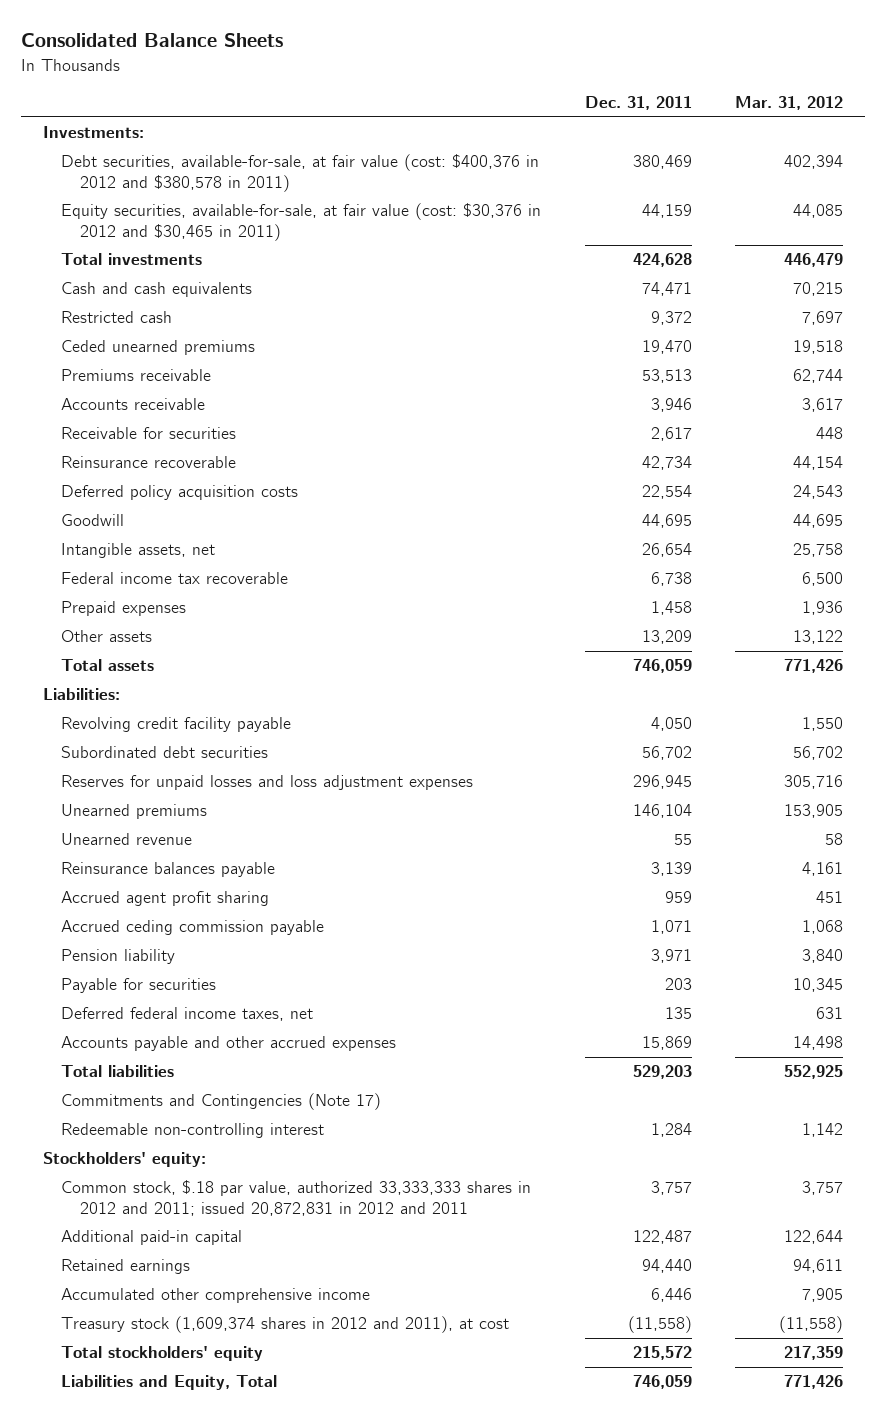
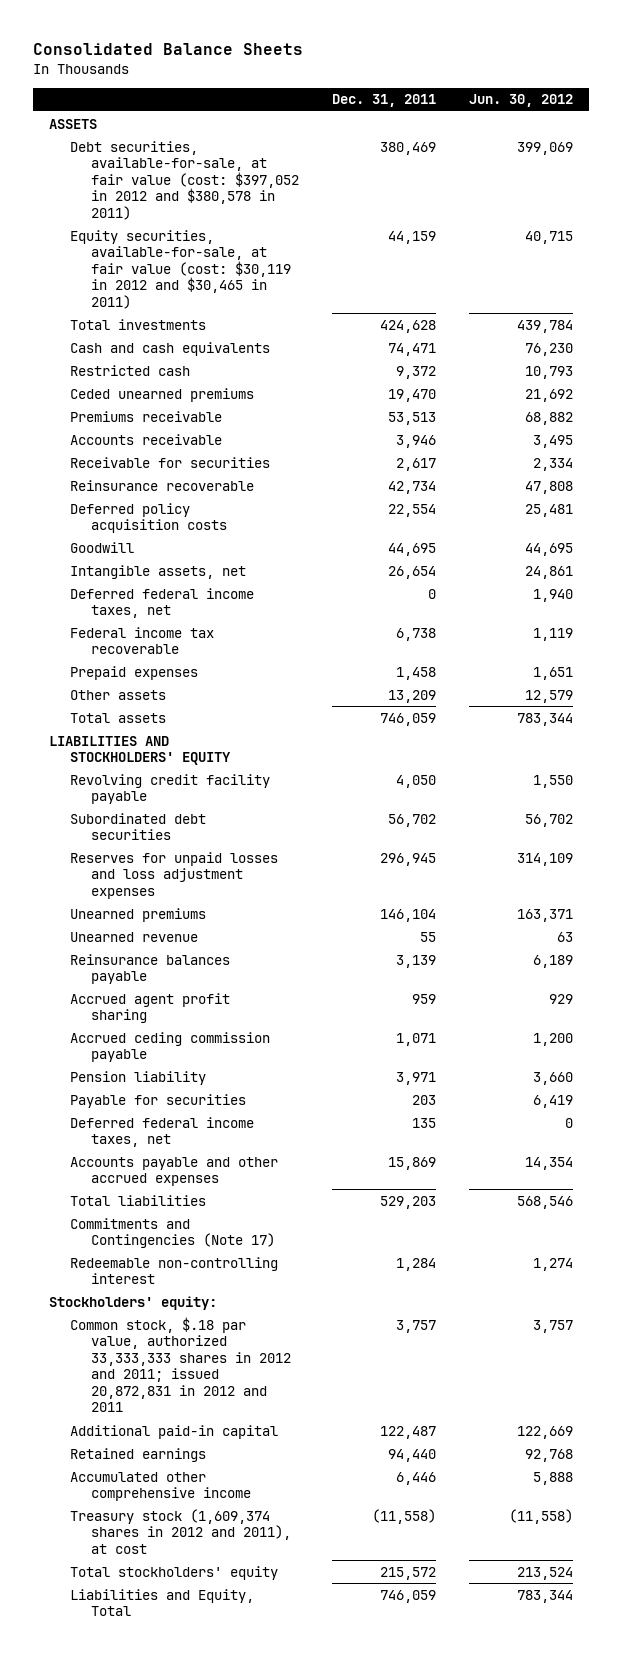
- | Dec. 31, 2011 | Mar. 31, 2012
+ | Dec. 31, 2011 | Jun. 30, 2012
- Investments:
- Debt securities, available-for-sale, at fair value (cost: $400,376 in 2012 and $380,578 in 2011) | 380,469 | 402,394
- Equity securities, available-for-sale, at fair value (cost: $30,376 in 2012 and $30,465 in 2011) | 44,159 | 44,085
+ ASSETS
+ Debt securities, available-for-sale, at fair value (cost: $397,052 in 2012 and $380,578 in 2011) | 380,469 | 399,069
+ Equity securities, available-for-sale, at fair value (cost: $30,119 in 2012 and $30,465 in 2011) | 44,159 | 40,715
+ Deferred federal income taxes, net | 0 | 1,940
- Liabilities:
+ LIABILITIES AND STOCKHOLDERS' EQUITY

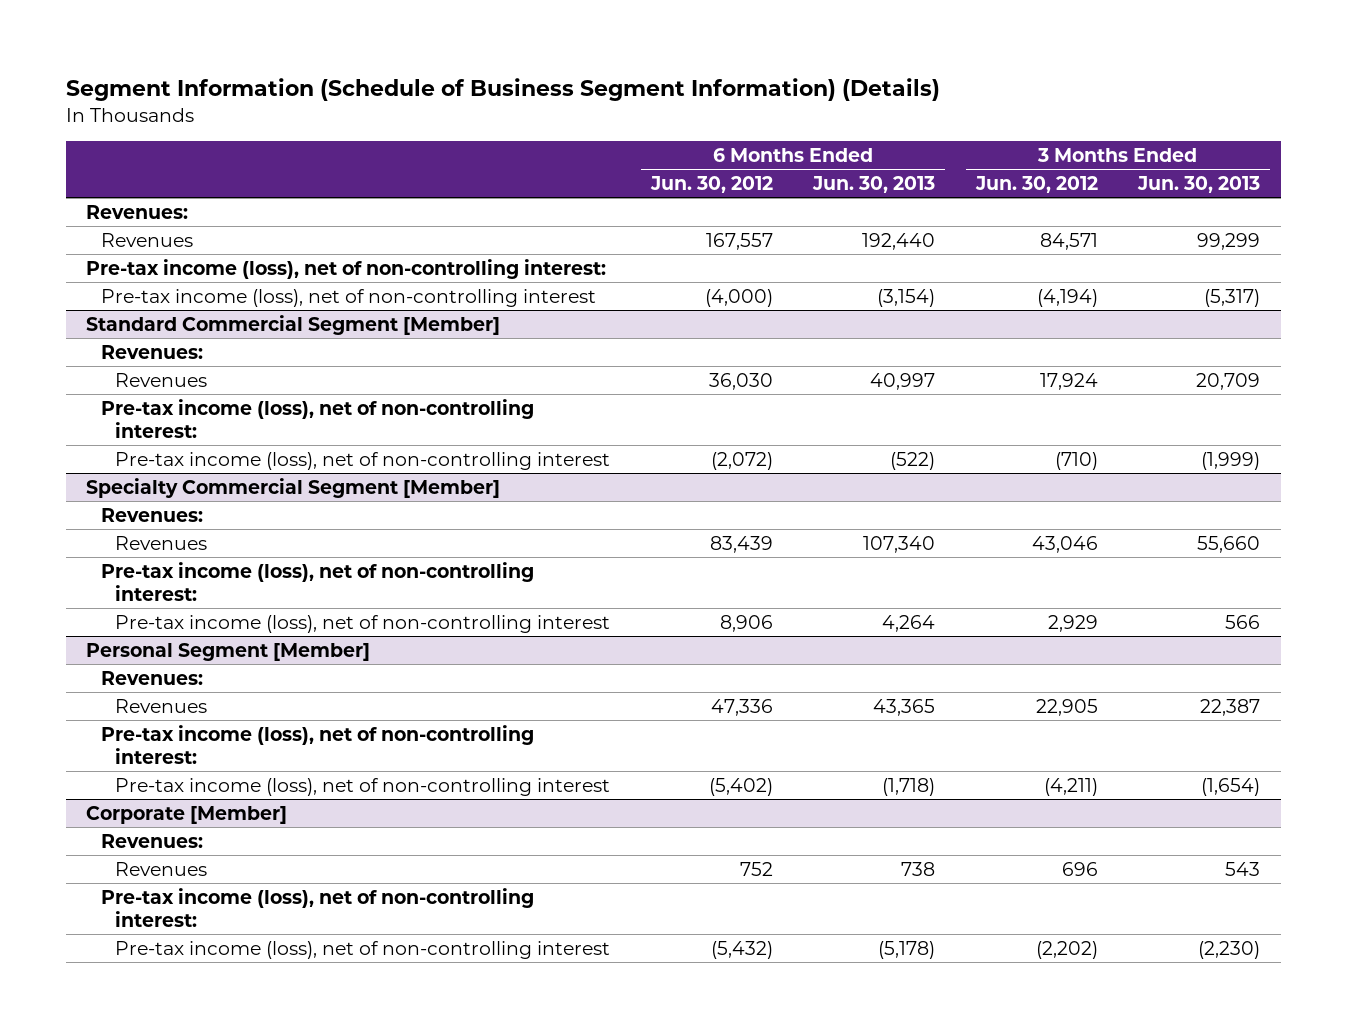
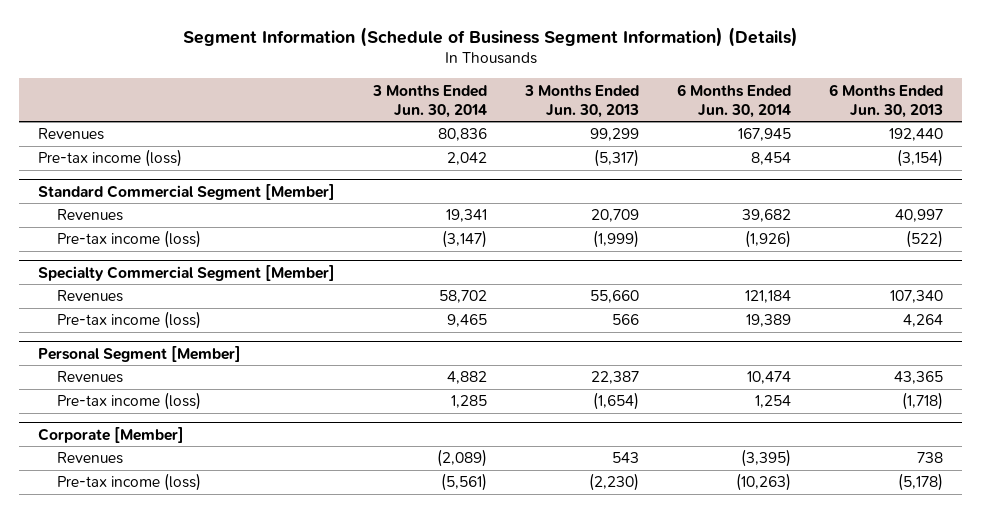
- | 6 Months Ended Jun. 30, 2012 | 6 Months Ended Jun. 30, 2013 | 3 Months Ended Jun. 30, 2012 | 3 Months Ended Jun. 30, 2013
+ | 3 Months Ended Jun. 30, 2014 | 3 Months Ended Jun. 30, 2013 | 6 Months Ended Jun. 30, 2014 | 6 Months Ended Jun. 30, 2013
- Revenues:
- Pre-tax income (loss), net of non-controlling interest:
- Pre-tax income (loss), net of non-controlling interest | (4,000) | (3,154) | (4,194) | (5,317)
+ Pre-tax income (loss) | 2,042 | (5,317) | 8,454 | (3,154)
@ Standard Commercial Segment [Member]
- Revenues:
- Pre-tax income (loss), net of non-controlling interest:
- Pre-tax income (loss), net of non-controlling interest | (2,072) | (522) | (710) | (1,999)
+ Pre-tax income (loss) | (3,147) | (1,999) | (1,926) | (522)
@ Specialty Commercial Segment [Member]
- Revenues:
- Pre-tax income (loss), net of non-controlling interest:
- Pre-tax income (loss), net of non-controlling interest | 8,906 | 4,264 | 2,929 | 566
+ Pre-tax income (loss) | 9,465 | 566 | 19,389 | 4,264
@ Personal Segment [Member]
- Revenues:
- Pre-tax income (loss), net of non-controlling interest:
- Pre-tax income (loss), net of non-controlling interest | (5,402) | (1,718) | (4,211) | (1,654)
+ Pre-tax income (loss) | 1,285 | (1,654) | 1,254 | (1,718)
@ Corporate [Member]
- Revenues:
- Pre-tax income (loss), net of non-controlling interest:
- Pre-tax income (loss), net of non-controlling interest | (5,432) | (5,178) | (2,202) | (2,230)
+ Pre-tax income (loss) | (5,561) | (2,230) | (10,263) | (5,178)

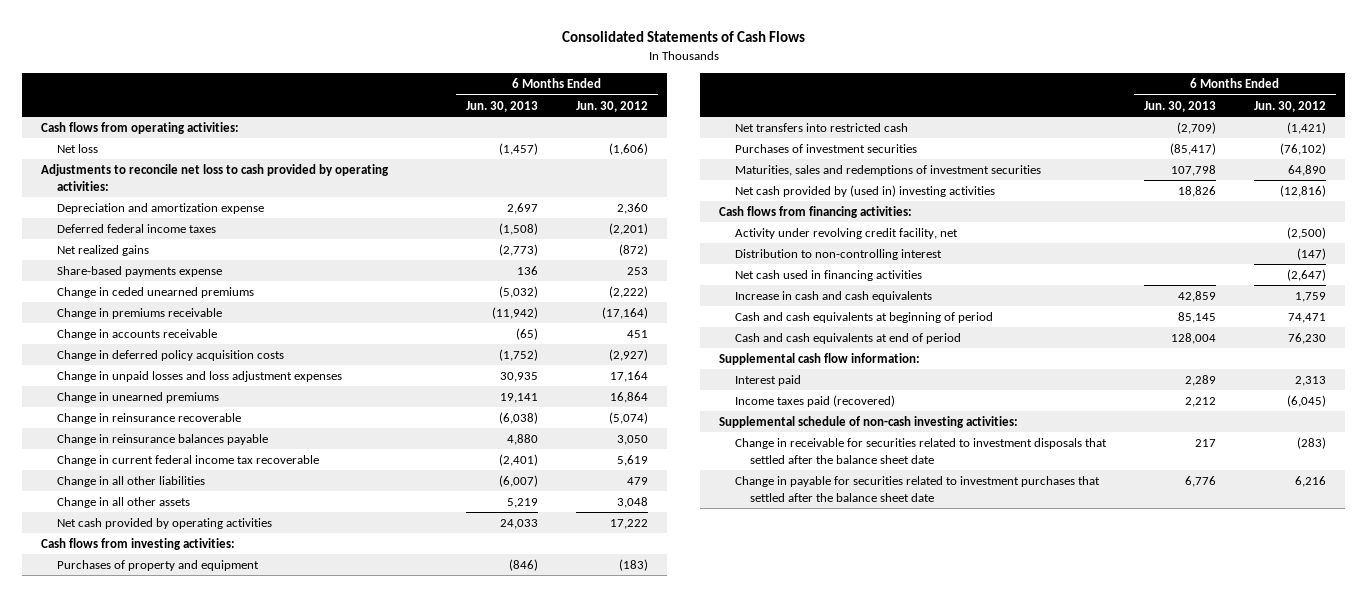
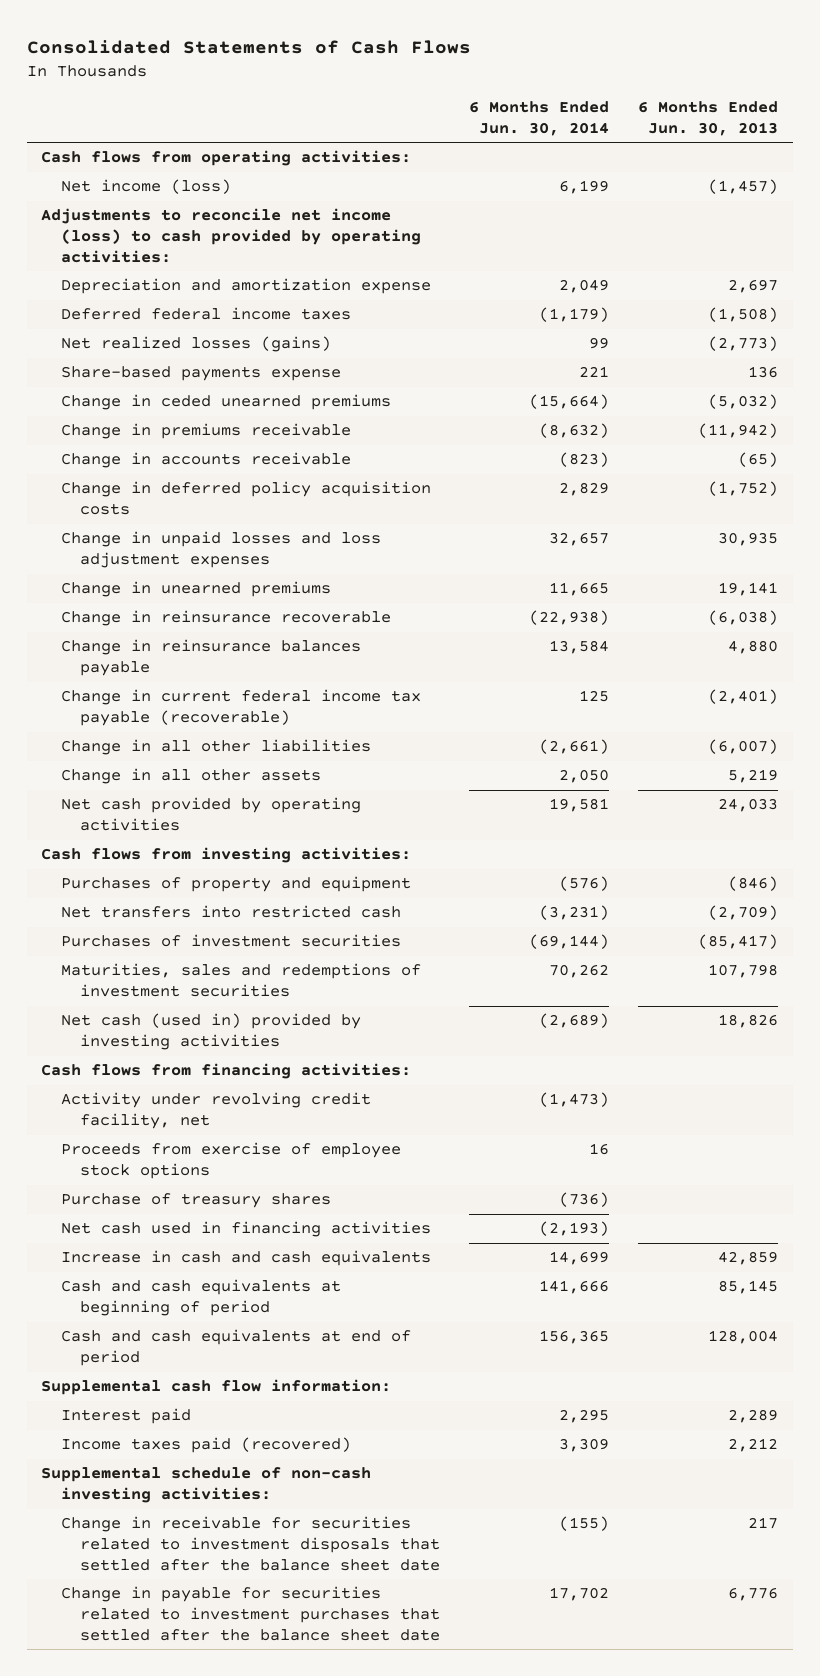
- | 6 Months Ended Jun. 30, 2013 | 6 Months Ended Jun. 30, 2012
+ | 6 Months Ended Jun. 30, 2014 | 6 Months Ended Jun. 30, 2013
- Net loss | (1,457) | (1,606)
- Adjustments to reconcile net loss to cash provided by operating activities:
+ Net income (loss) | 6,199 | (1,457)
+ Adjustments to reconcile net income (loss) to cash provided by operating activities:
- Net realized gains | (2,773) | (872)
+ Net realized losses (gains) | 99 | (2,773)
- Change in current federal income tax recoverable | (2,401) | 5,619
+ Change in current federal income tax payable (recoverable) | 125 | (2,401)
- Net cash provided by (used in) investing activities | 18,826 | (12,816)
+ Net cash (used in) provided by investing activities | (2,689) | 18,826
- Distribution to non-controlling interest | | (147)
+ Proceeds from exercise of employee stock options | 16 |
+ Purchase of treasury shares | (736) |

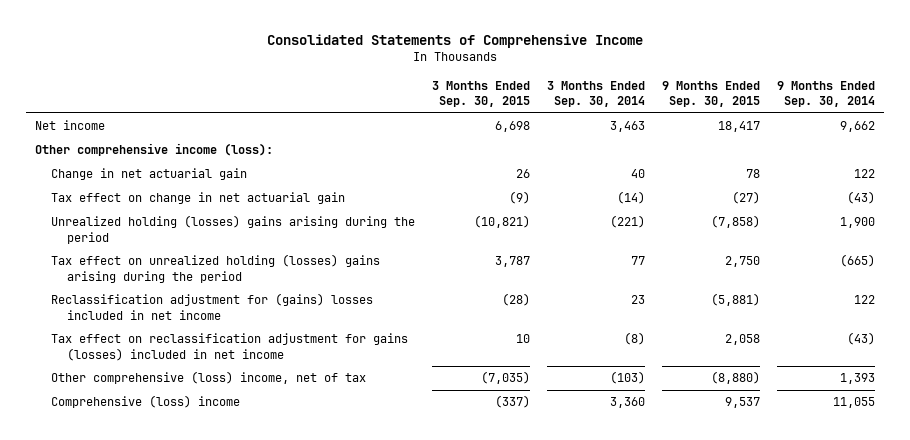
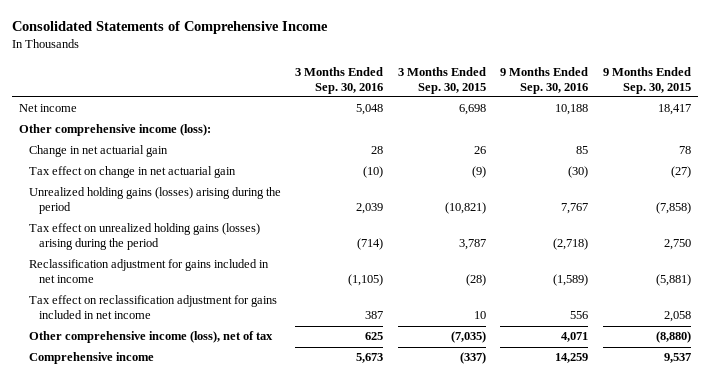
- | 3 Months Ended Sep. 30, 2015 | 3 Months Ended Sep. 30, 2014 | 9 Months Ended Sep. 30, 2015 | 9 Months Ended Sep. 30, 2014
+ | 3 Months Ended Sep. 30, 2016 | 3 Months Ended Sep. 30, 2015 | 9 Months Ended Sep. 30, 2016 | 9 Months Ended Sep. 30, 2015
- Unrealized holding (losses) gains arising during the period | (10,821) | (221) | (7,858) | 1,900
- Tax effect on unrealized holding (losses) gains arising during the period | 3,787 | 77 | 2,750 | (665)
- Reclassification adjustment for (gains) losses included in net income | (28) | 23 | (5,881) | 122
- Tax effect on reclassification adjustment for gains (losses) included in net income | 10 | (8) | 2,058 | (43)
- Other comprehensive (loss) income, net of tax | (7,035) | (103) | (8,880) | 1,393
- Comprehensive (loss) income | (337) | 3,360 | 9,537 | 11,055
+ Unrealized holding gains (losses) arising during the period | 2,039 | (10,821) | 7,767 | (7,858)
+ Tax effect on unrealized holding gains (losses) arising during the period | (714) | 3,787 | (2,718) | 2,750
+ Reclassification adjustment for gains included in net income | (1,105) | (28) | (1,589) | (5,881)
+ Tax effect on reclassification adjustment for gains included in net income | 387 | 10 | 556 | 2,058
+ Other comprehensive income (loss), net of tax | 625 | (7,035) | 4,071 | (8,880)
+ Comprehensive income | 5,673 | (337) | 14,259 | 9,537

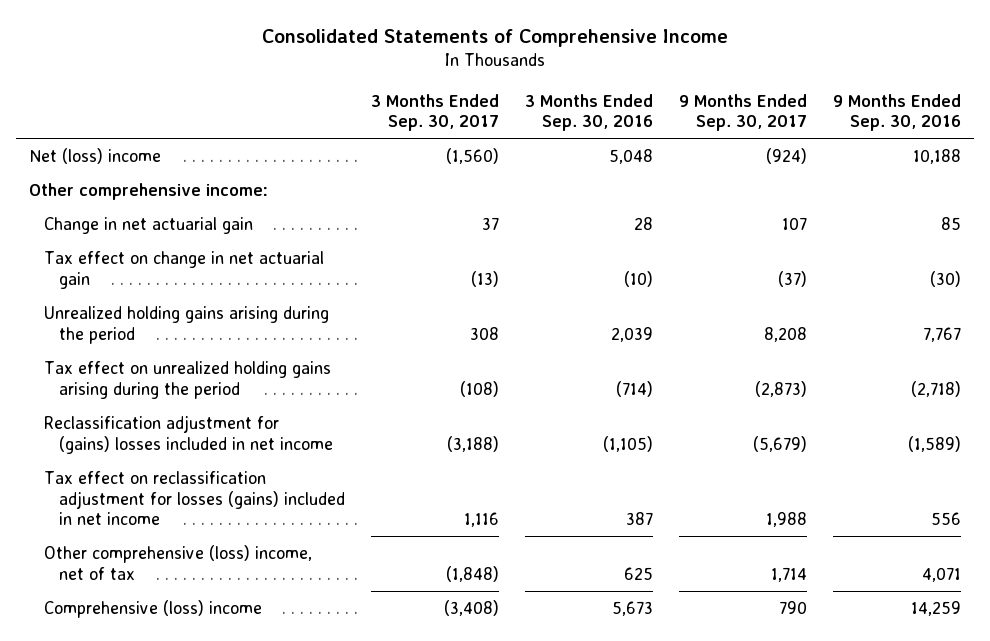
- | 3 Months Ended Sep. 30, 2016 | 3 Months Ended Sep. 30, 2015 | 9 Months Ended Sep. 30, 2016 | 9 Months Ended Sep. 30, 2015
+ | 3 Months Ended Sep. 30, 2017 | 3 Months Ended Sep. 30, 2016 | 9 Months Ended Sep. 30, 2017 | 9 Months Ended Sep. 30, 2016
- Net income | 5,048 | 6,698 | 10,188 | 18,417
- Other comprehensive income (loss):
+ Net (loss) income | (1,560) | 5,048 | (924) | 10,188
+ Other comprehensive income:
- Unrealized holding gains (losses) arising during the period | 2,039 | (10,821) | 7,767 | (7,858)
- Tax effect on unrealized holding gains (losses) arising during the period | (714) | 3,787 | (2,718) | 2,750
- Reclassification adjustment for gains included in net income | (1,105) | (28) | (1,589) | (5,881)
- Tax effect on reclassification adjustment for gains included in net income | 387 | 10 | 556 | 2,058
- Other comprehensive income (loss), net of tax | 625 | (7,035) | 4,071 | (8,880)
- Comprehensive income | 5,673 | (337) | 14,259 | 9,537
+ Unrealized holding gains arising during the period | 308 | 2,039 | 8,208 | 7,767
+ Tax effect on unrealized holding gains arising during the period | (108) | (714) | (2,873) | (2,718)
+ Reclassification adjustment for (gains) losses included in net income | (3,188) | (1,105) | (5,679) | (1,589)
+ Tax effect on reclassification adjustment for losses (gains) included in net income | 1,116 | 387 | 1,988 | 556
+ Other comprehensive (loss) income, net of tax | (1,848) | 625 | 1,714 | 4,071
+ Comprehensive (loss) income | (3,408) | 5,673 | 790 | 14,259

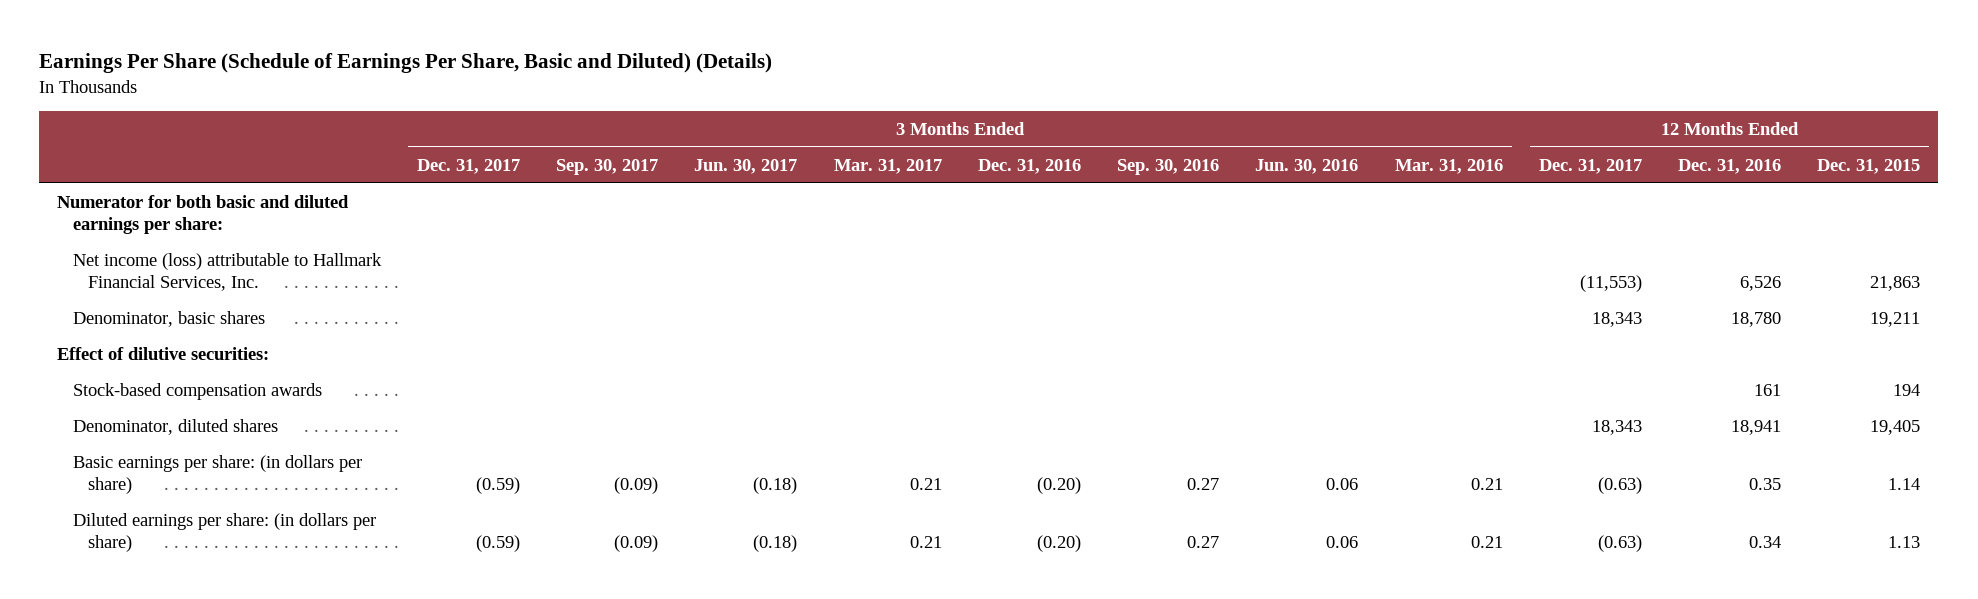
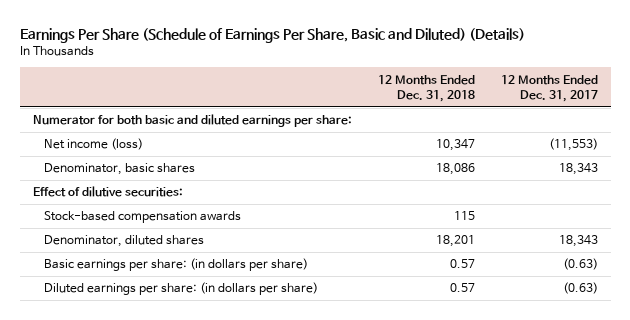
- | 3 Months Ended Dec. 31, 2017 | 3 Months Ended Sep. 30, 2017 | 3 Months Ended Jun. 30, 2017 | 3 Months Ended Mar. 31, 2017 | 3 Months Ended Dec. 31, 2016 | 3 Months Ended Sep. 30, 2016 | 3 Months Ended Jun. 30, 2016 | 3 Months Ended Mar. 31, 2016 | 12 Months Ended Dec. 31, 2017 | 12 Months Ended Dec. 31, 2016 | 12 Months Ended Dec. 31, 2015
+ | 12 Months Ended Dec. 31, 2018 | 12 Months Ended Dec. 31, 2017
- Net income (loss) attributable to Hallmark Financial Services, Inc. | | | | | | | | | (11,553) | 6,526 | 21,863
+ Net income (loss) | 10,347 | (11,553)

